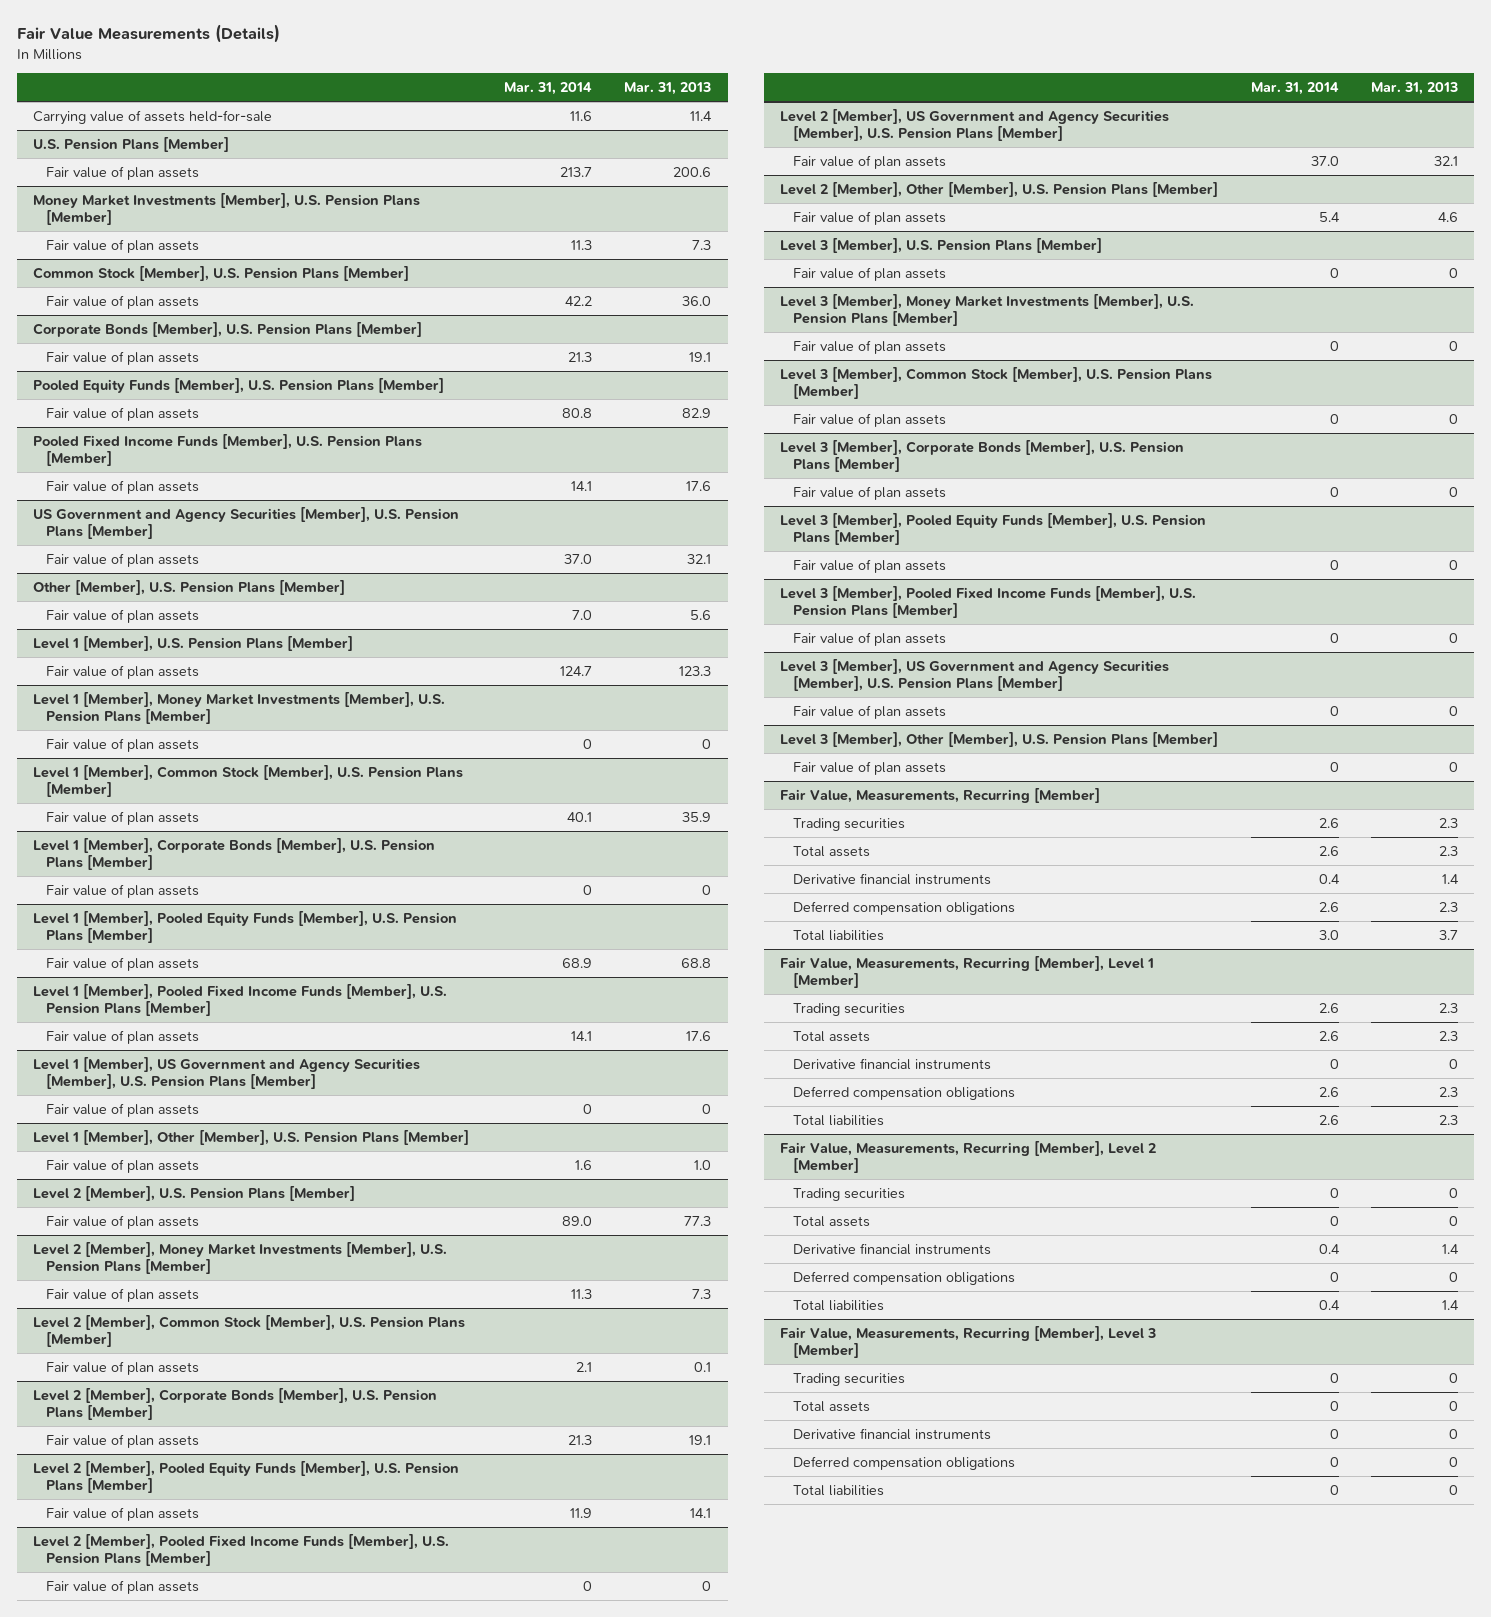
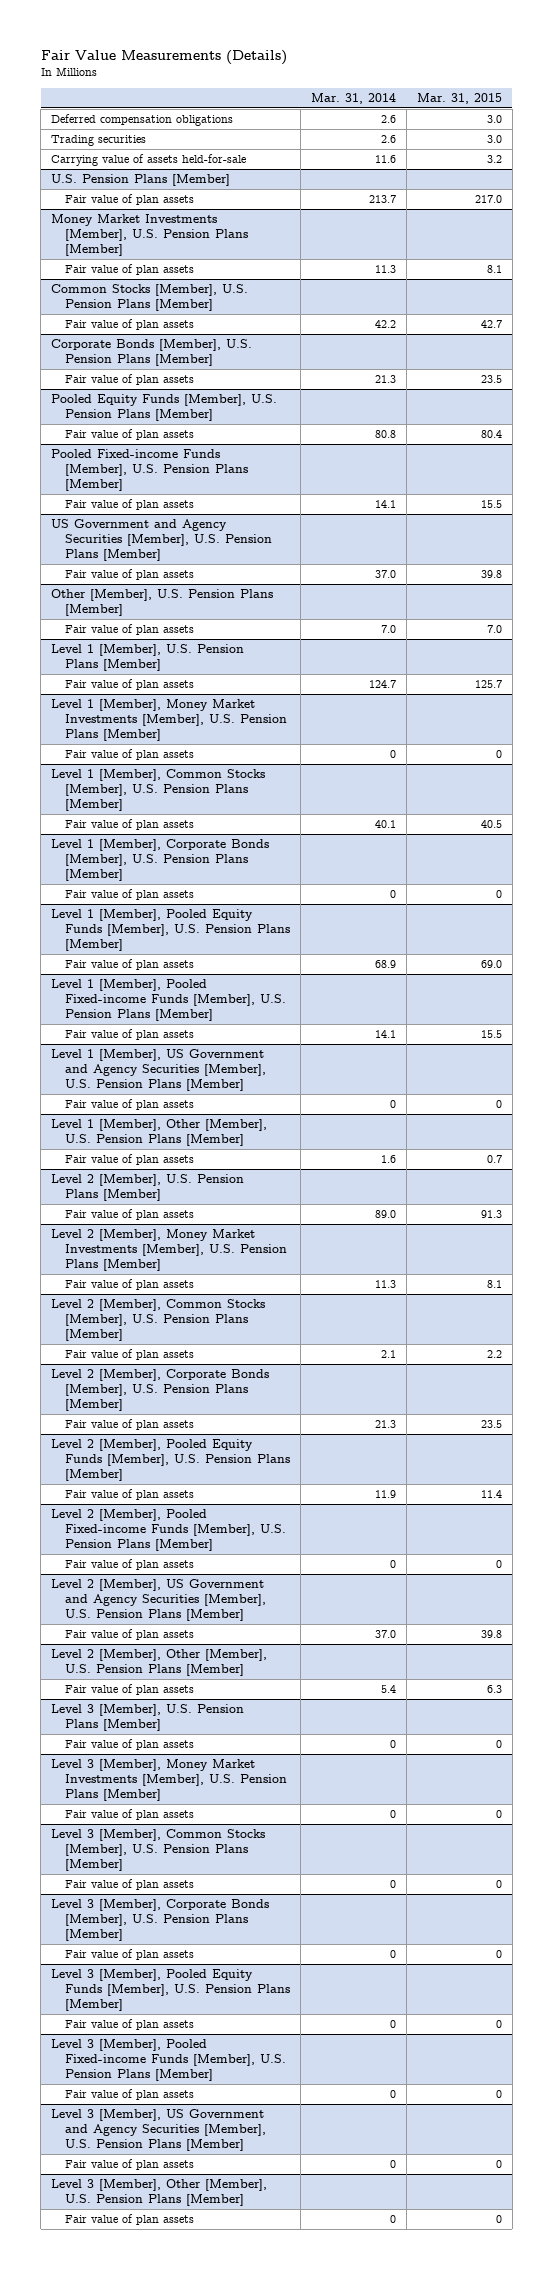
- | Mar. 31, 2014 | Mar. 31, 2013
+ | Mar. 31, 2014 | Mar. 31, 2015
+ Deferred compensation obligations | 2.6 | 3.0
+ Trading securities | 2.6 | 3.0
- Common Stock [Member], U.S. Pension Plans [Member]
+ Common Stocks [Member], U.S. Pension Plans [Member]
- Pooled Fixed Income Funds [Member], U.S. Pension Plans [Member]
+ Pooled Fixed-income Funds [Member], U.S. Pension Plans [Member]
- Level 1 [Member], Common Stock [Member], U.S. Pension Plans [Member]
+ Level 1 [Member], Common Stocks [Member], U.S. Pension Plans [Member]
- Level 1 [Member], Pooled Fixed Income Funds [Member], U.S. Pension Plans [Member]
+ Level 1 [Member], Pooled Fixed-income Funds [Member], U.S. Pension Plans [Member]
- Level 2 [Member], Common Stock [Member], U.S. Pension Plans [Member]
+ Level 2 [Member], Common Stocks [Member], U.S. Pension Plans [Member]
- Level 2 [Member], Pooled Fixed Income Funds [Member], U.S. Pension Plans [Member]
+ Level 2 [Member], Pooled Fixed-income Funds [Member], U.S. Pension Plans [Member]
- Level 3 [Member], Common Stock [Member], U.S. Pension Plans [Member]
+ Level 3 [Member], Common Stocks [Member], U.S. Pension Plans [Member]
- Level 3 [Member], Pooled Fixed Income Funds [Member], U.S. Pension Plans [Member]
+ Level 3 [Member], Pooled Fixed-income Funds [Member], U.S. Pension Plans [Member]
- Fair Value, Measurements, Recurring [Member]
- Trading securities | 2.6 | 2.3
- Total assets | 2.6 | 2.3
- Derivative financial instruments | 0.4 | 1.4
- Deferred compensation obligations | 2.6 | 2.3
- Total liabilities | 3.0 | 3.7
- Fair Value, Measurements, Recurring [Member], Level 1 [Member]
- Trading securities | 2.6 | 2.3
- Total assets | 2.6 | 2.3
- Derivative financial instruments | 0 | 0
- Deferred compensation obligations | 2.6 | 2.3
- Total liabilities | 2.6 | 2.3
- Fair Value, Measurements, Recurring [Member], Level 2 [Member]
- Trading securities | 0 | 0
- Total assets | 0 | 0
- Derivative financial instruments | 0.4 | 1.4
- Deferred compensation obligations | 0 | 0
- Total liabilities | 0.4 | 1.4
- Fair Value, Measurements, Recurring [Member], Level 3 [Member]
- Trading securities | 0 | 0
- Total assets | 0 | 0
- Derivative financial instruments | 0 | 0
- Deferred compensation obligations | 0 | 0
- Total liabilities | 0 | 0

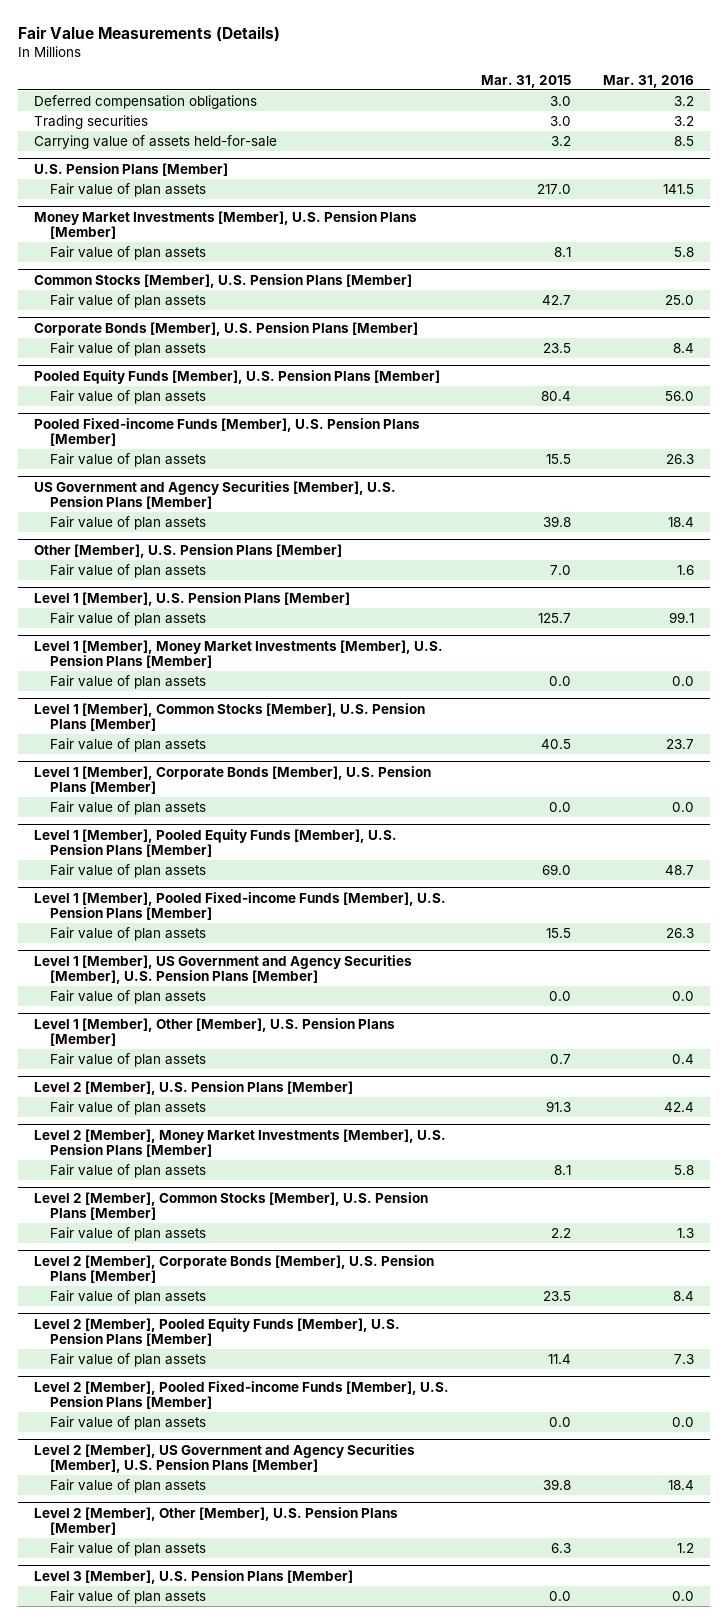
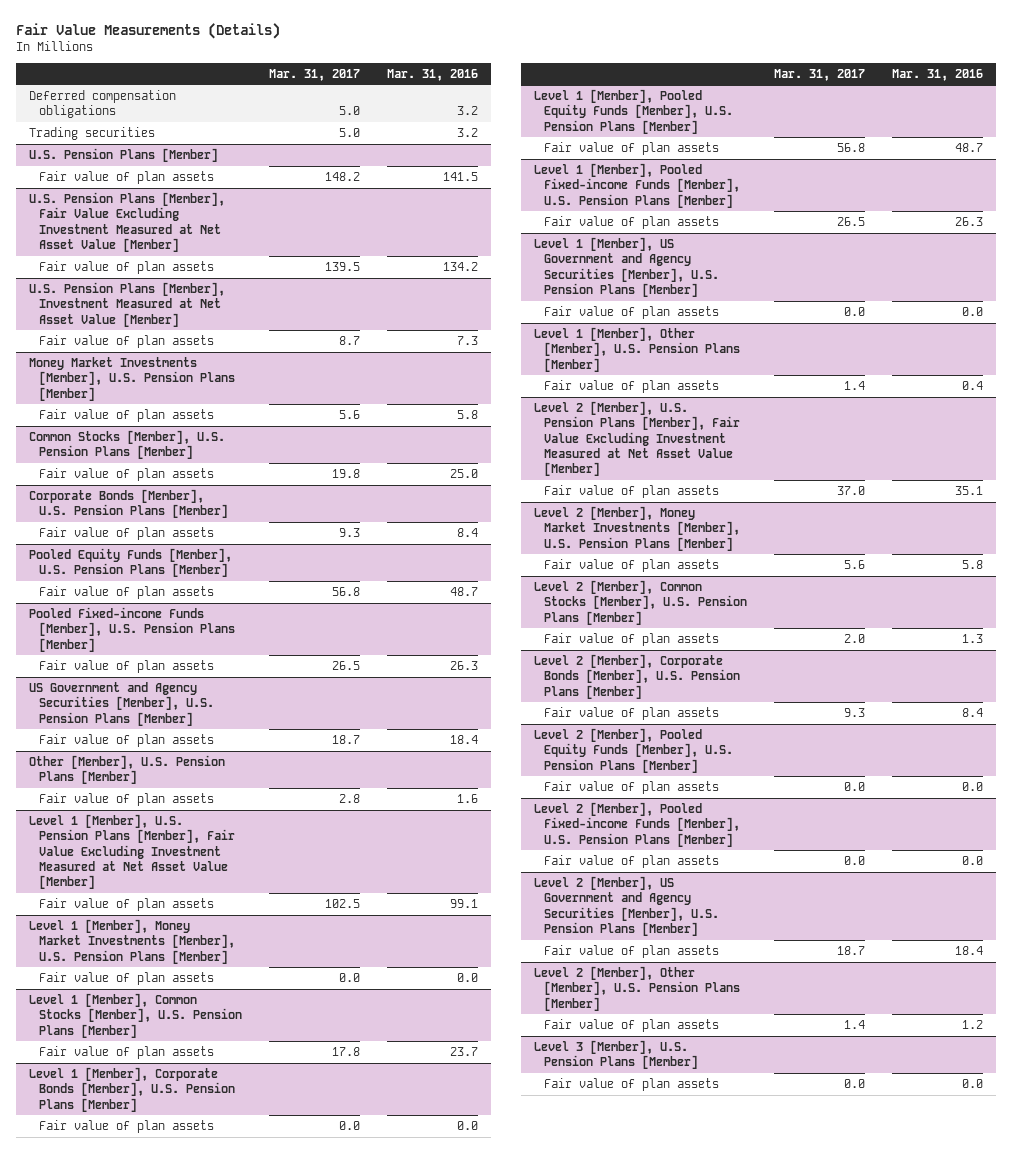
- | Mar. 31, 2015 | Mar. 31, 2016
+ | Mar. 31, 2017 | Mar. 31, 2016
- Carrying value of assets held-for-sale | 3.2 | 8.5
+ U.S. Pension Plans [Member], Fair Value Excluding Investment Measured at Net Asset Value [Member]
+ Fair value of plan assets | 139.5 | 134.2
+ U.S. Pension Plans [Member], Investment Measured at Net Asset Value [Member]
+ Fair value of plan assets | 8.7 | 7.3
@ Pooled Equity Funds [Member], U.S. Pension Plans [Member]
- Fair value of plan assets | 80.4 | 56.0
+ Fair value of plan assets | 56.8 | 48.7
- Level 1 [Member], U.S. Pension Plans [Member]
+ Level 1 [Member], U.S. Pension Plans [Member], Fair Value Excluding Investment Measured at Net Asset Value [Member]
- Level 2 [Member], U.S. Pension Plans [Member]
- Fair value of plan assets | 91.3 | 42.4
+ Level 2 [Member], U.S. Pension Plans [Member], Fair Value Excluding Investment Measured at Net Asset Value [Member]
+ Fair value of plan assets | 37.0 | 35.1
@ Level 2 [Member], Pooled Equity Funds [Member], U.S. Pension Plans [Member]
- Fair value of plan assets | 11.4 | 7.3
+ Fair value of plan assets | 0.0 | 0.0

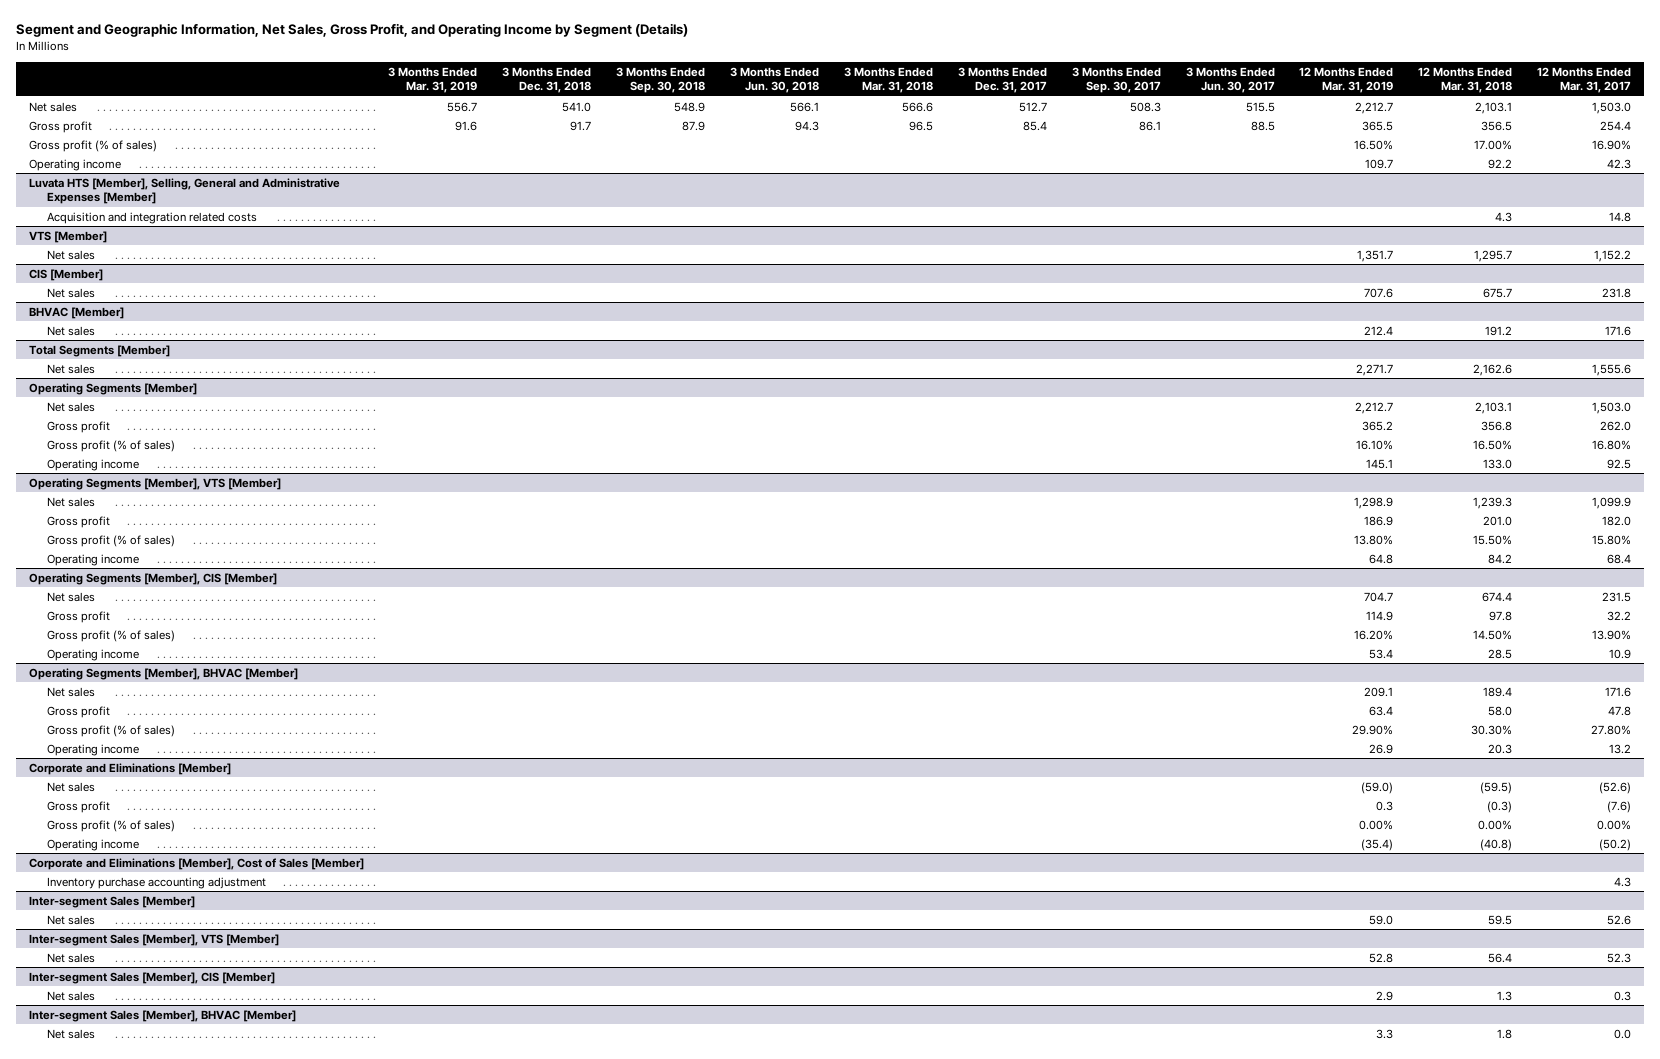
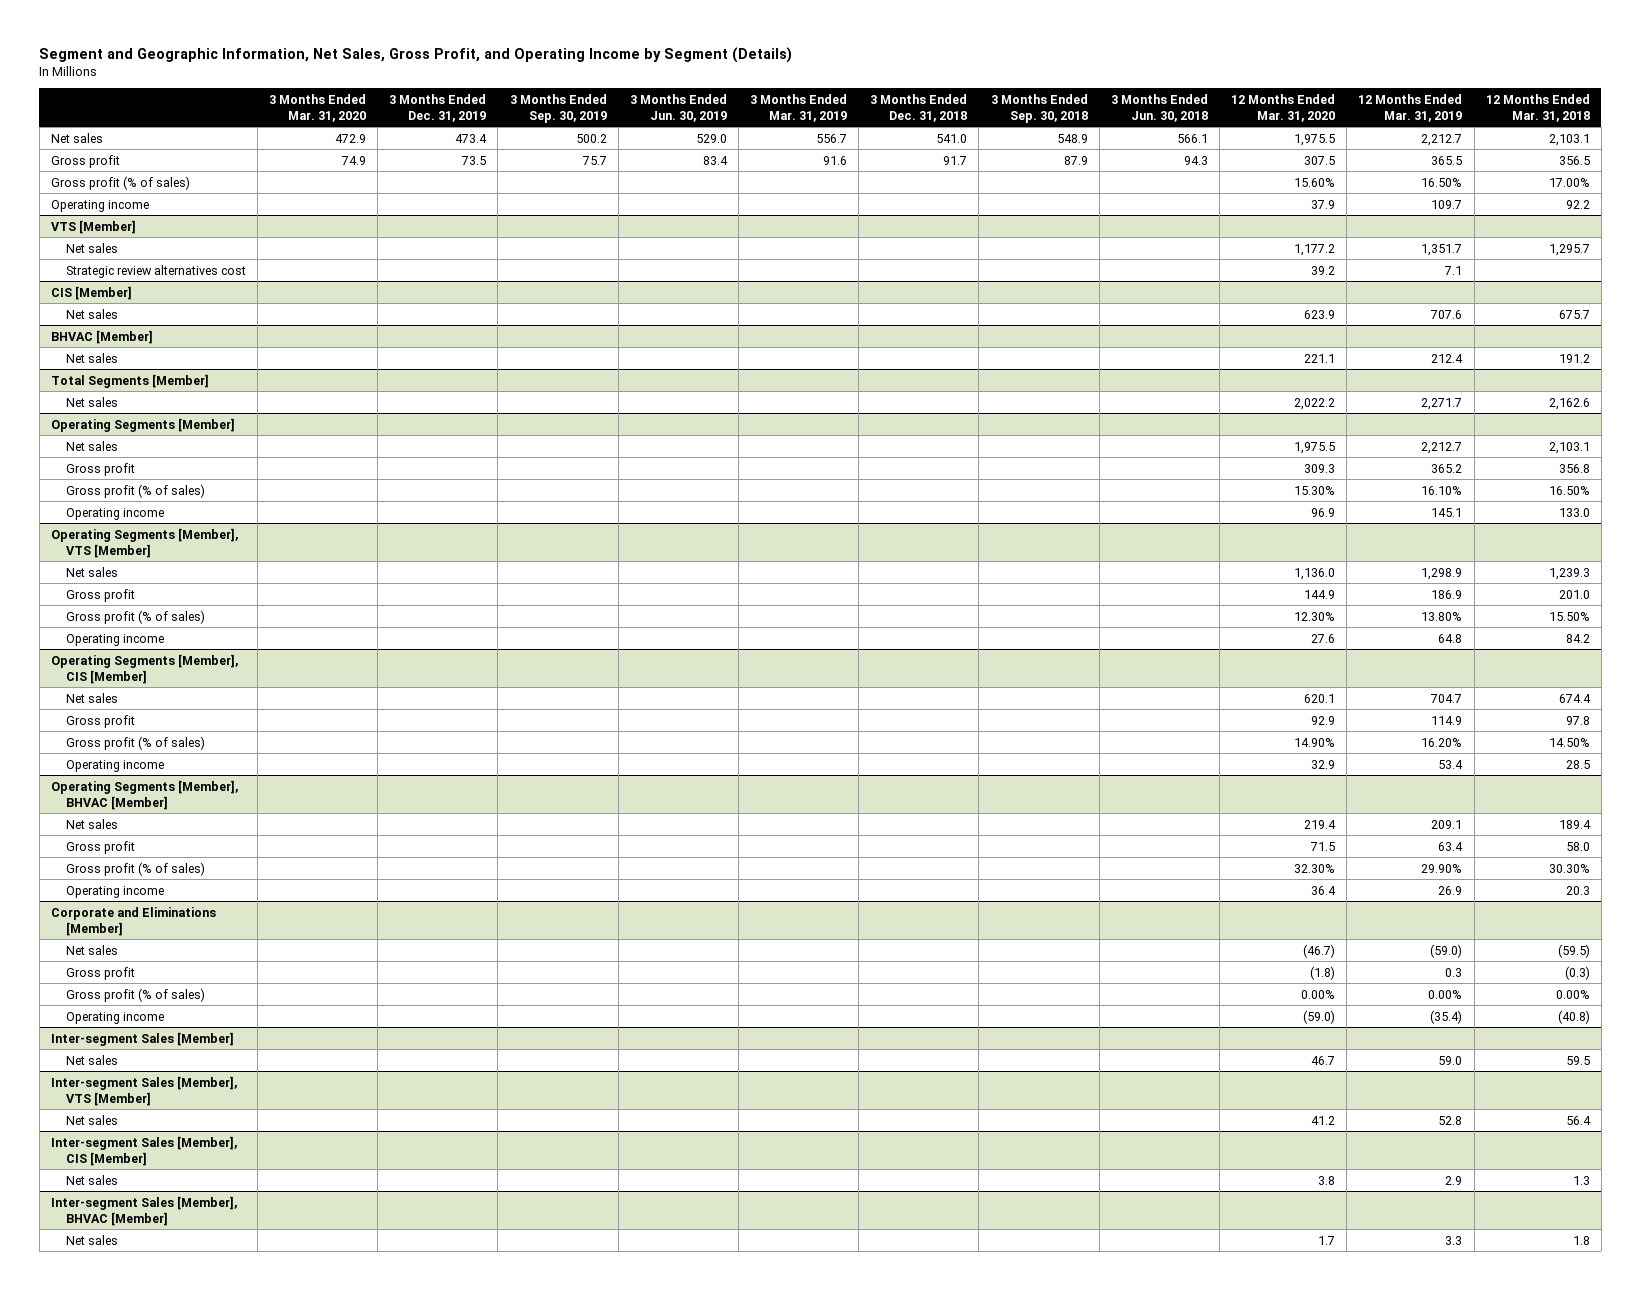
- | 3 Months Ended Mar. 31, 2019 | 3 Months Ended Dec. 31, 2018 | 3 Months Ended Sep. 30, 2018 | 3 Months Ended Jun. 30, 2018 | 3 Months Ended Mar. 31, 2018 | 3 Months Ended Dec. 31, 2017 | 3 Months Ended Sep. 30, 2017 | 3 Months Ended Jun. 30, 2017 | 12 Months Ended Mar. 31, 2019 | 12 Months Ended Mar. 31, 2018 | 12 Months Ended Mar. 31, 2017
+ | 3 Months Ended Mar. 31, 2020 | 3 Months Ended Dec. 31, 2019 | 3 Months Ended Sep. 30, 2019 | 3 Months Ended Jun. 30, 2019 | 3 Months Ended Mar. 31, 2019 | 3 Months Ended Dec. 31, 2018 | 3 Months Ended Sep. 30, 2018 | 3 Months Ended Jun. 30, 2018 | 12 Months Ended Mar. 31, 2020 | 12 Months Ended Mar. 31, 2019 | 12 Months Ended Mar. 31, 2018
- Luvata HTS [Member], Selling, General and Administrative Expenses [Member]
- Acquisition and integration related costs | | | | | | | | | | 4.3 | 14.8
@ VTS [Member]
+ Strategic review alternatives cost | | | | | | | | | 39.2 | 7.1 |
- Corporate and Eliminations [Member], Cost of Sales [Member]
- Inventory purchase accounting adjustment | | | | | | | | | | | 4.3

